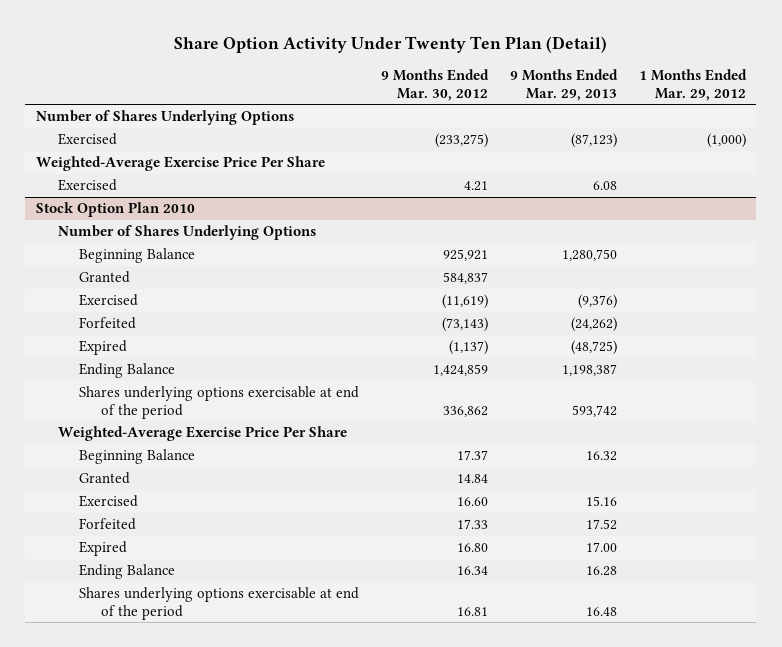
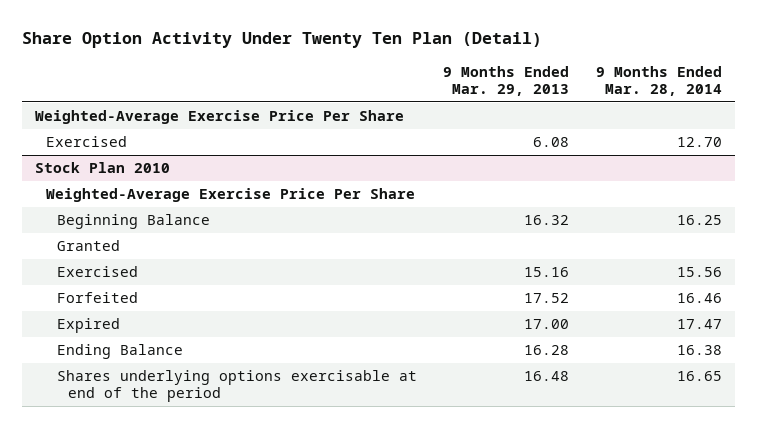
- | 9 Months Ended Mar. 30, 2012 | 9 Months Ended Mar. 29, 2013 | 1 Months Ended Mar. 29, 2012
+ | 9 Months Ended Mar. 29, 2013 | 9 Months Ended Mar. 28, 2014
- Number of Shares Underlying Options
- Exercised | (233,275) | (87,123) | (1,000)
- Stock Option Plan 2010
- Number of Shares Underlying Options
- Beginning Balance | 925,921 | 1,280,750 |
- Granted | 584,837 | |
- Exercised | (11,619) | (9,376) |
- Forfeited | (73,143) | (24,262) |
- Expired | (1,137) | (48,725) |
- Ending Balance | 1,424,859 | 1,198,387 |
- Shares underlying options exercisable at end of the period | 336,862 | 593,742 |
+ Stock Plan 2010

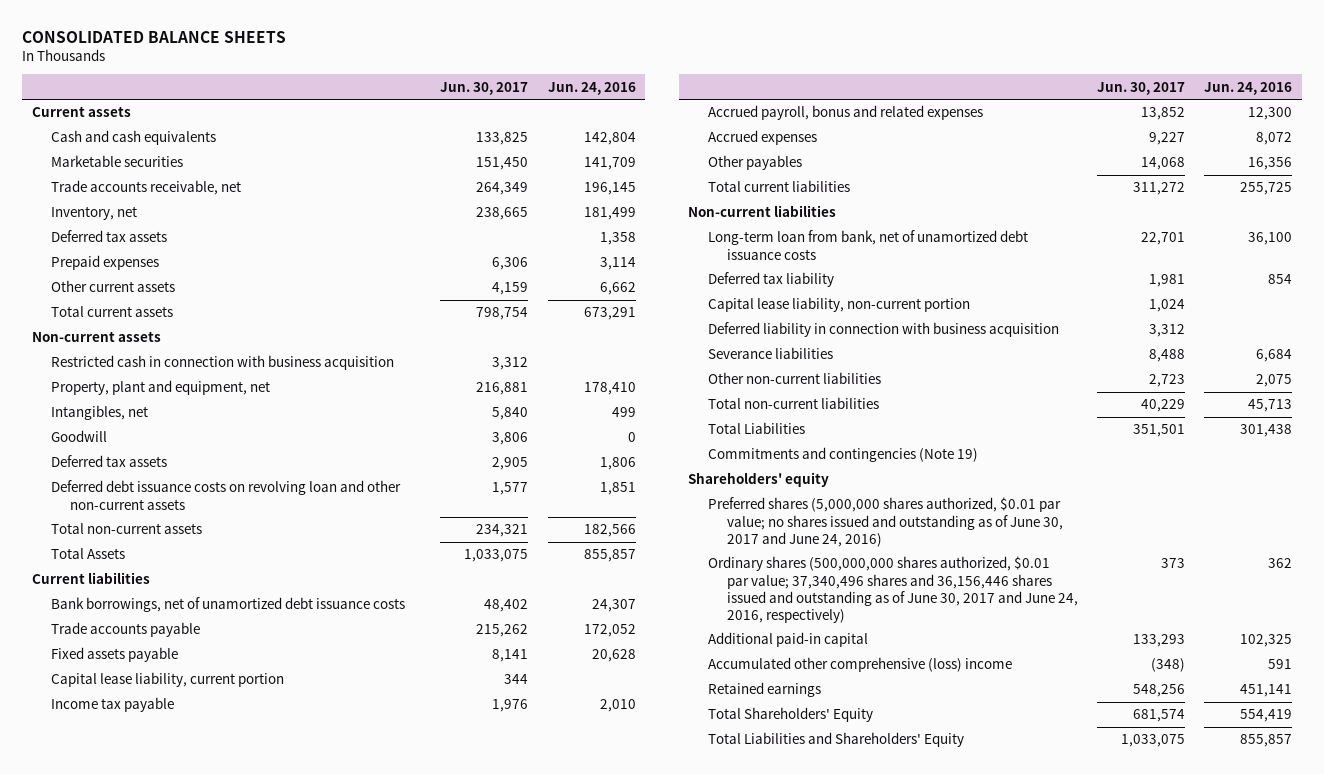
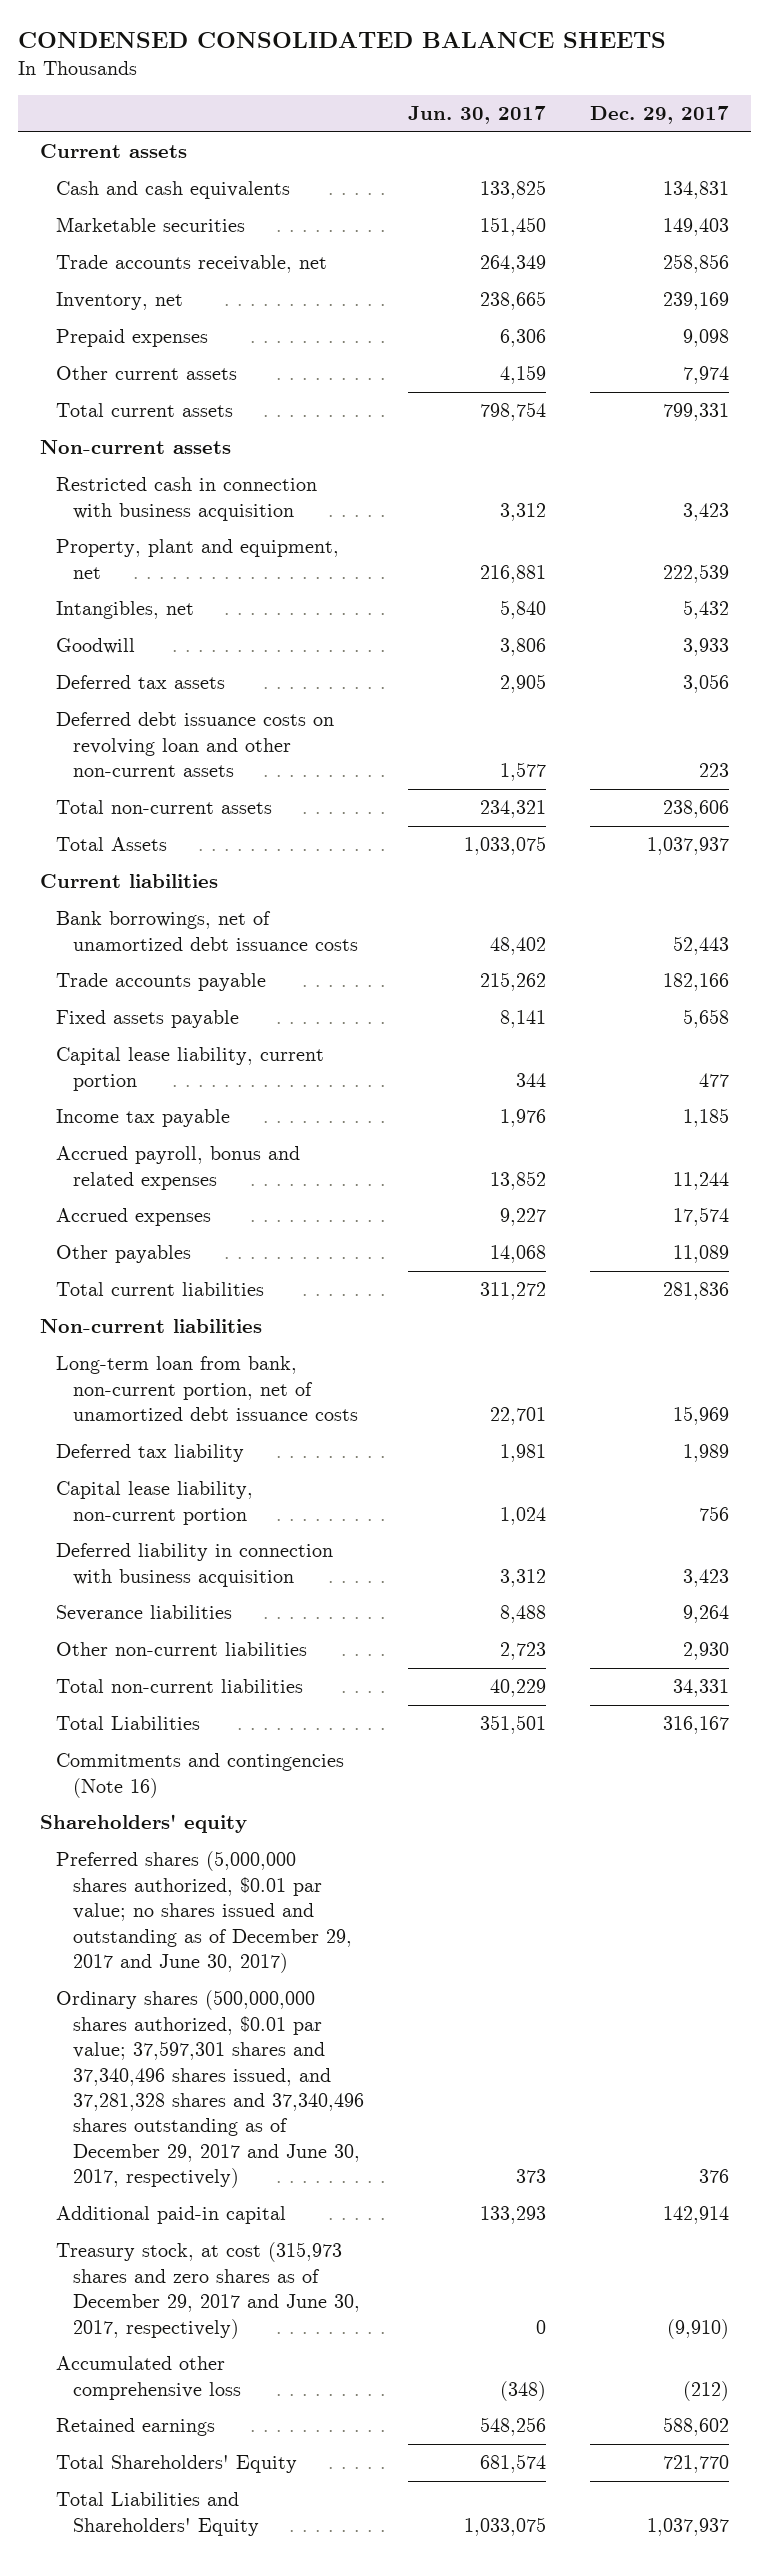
- CONSOLIDATED BALANCE SHEETS
+ CONDENSED CONSOLIDATED BALANCE SHEETS
- | Jun. 30, 2017 | Jun. 24, 2016
+ | Jun. 30, 2017 | Dec. 29, 2017
- Deferred tax assets | | 1,358
- Long-term loan from bank, net of unamortized debt issuance costs | 22,701 | 36,100
+ Long-term loan from bank, non-current portion, net of unamortized debt issuance costs | 22,701 | 15,969
- Commitments and contingencies (Note 19)
+ Commitments and contingencies (Note 16)
- Preferred shares (5,000,000 shares authorized, $0.01 par value; no shares issued and outstanding as of June 30, 2017 and June 24, 2016)
- Ordinary shares (500,000,000 shares authorized, $0.01 par value; 37,340,496 shares and 36,156,446 shares issued and outstanding as of June 30, 2017 and June 24, 2016, respectively) | 373 | 362
+ Preferred shares (5,000,000 shares authorized, $0.01 par value; no shares issued and outstanding as of December 29, 2017 and June 30, 2017)
+ Ordinary shares (500,000,000 shares authorized, $0.01 par value; 37,597,301 shares and 37,340,496 shares issued, and 37,281,328 shares and 37,340,496 shares outstanding as of December 29, 2017 and June 30, 2017, respectively) | 373 | 376
- Accumulated other comprehensive (loss) income | (348) | 591
+ Treasury stock, at cost (315,973 shares and zero shares as of December 29, 2017 and June 30, 2017, respectively) | 0 | (9,910)
+ Accumulated other comprehensive loss | (348) | (212)

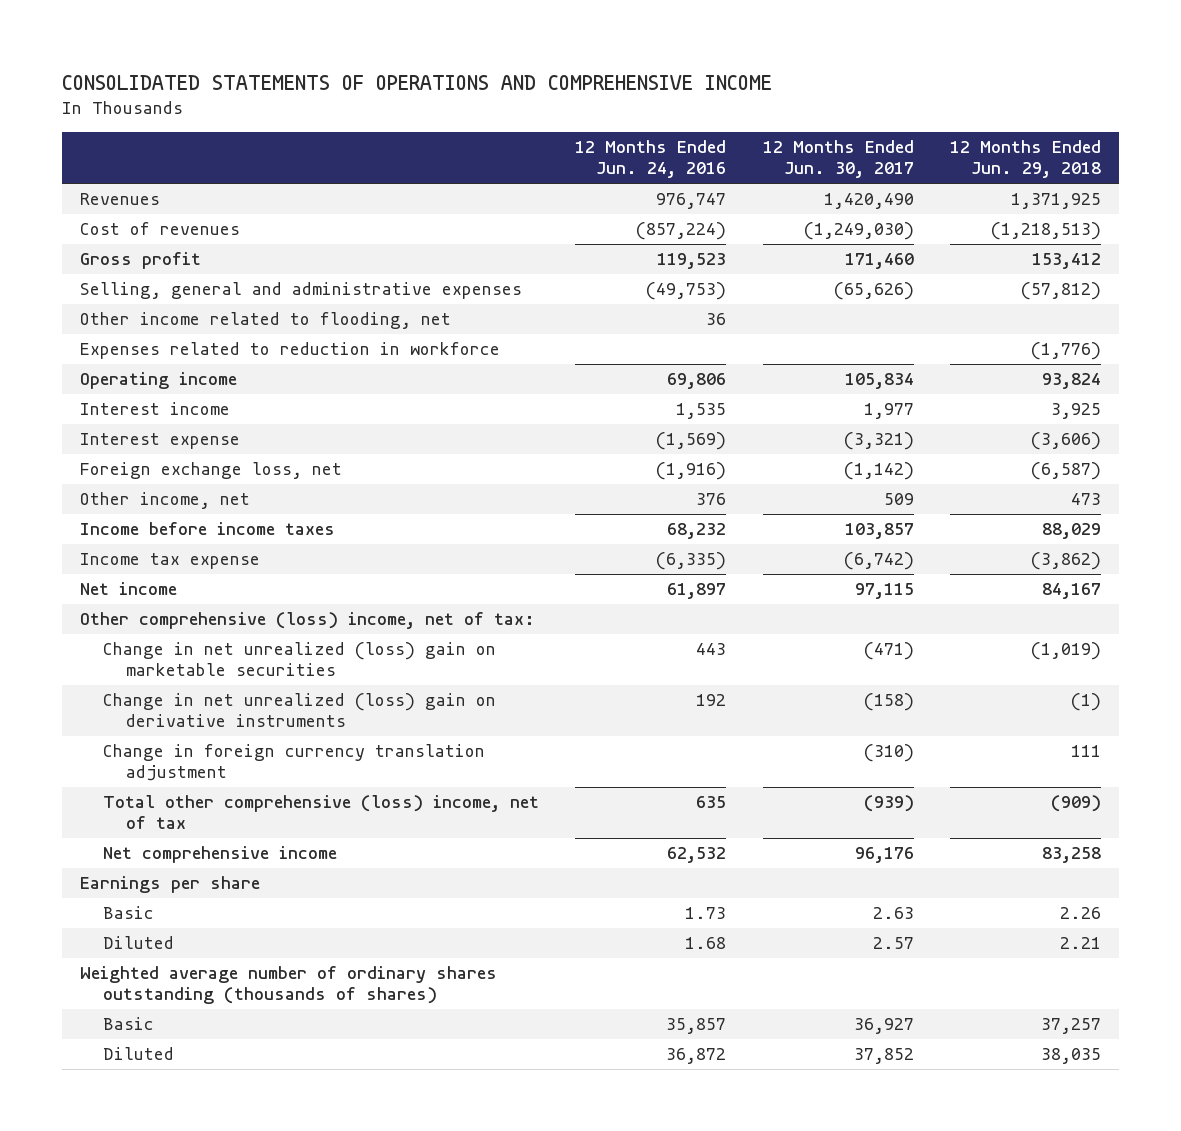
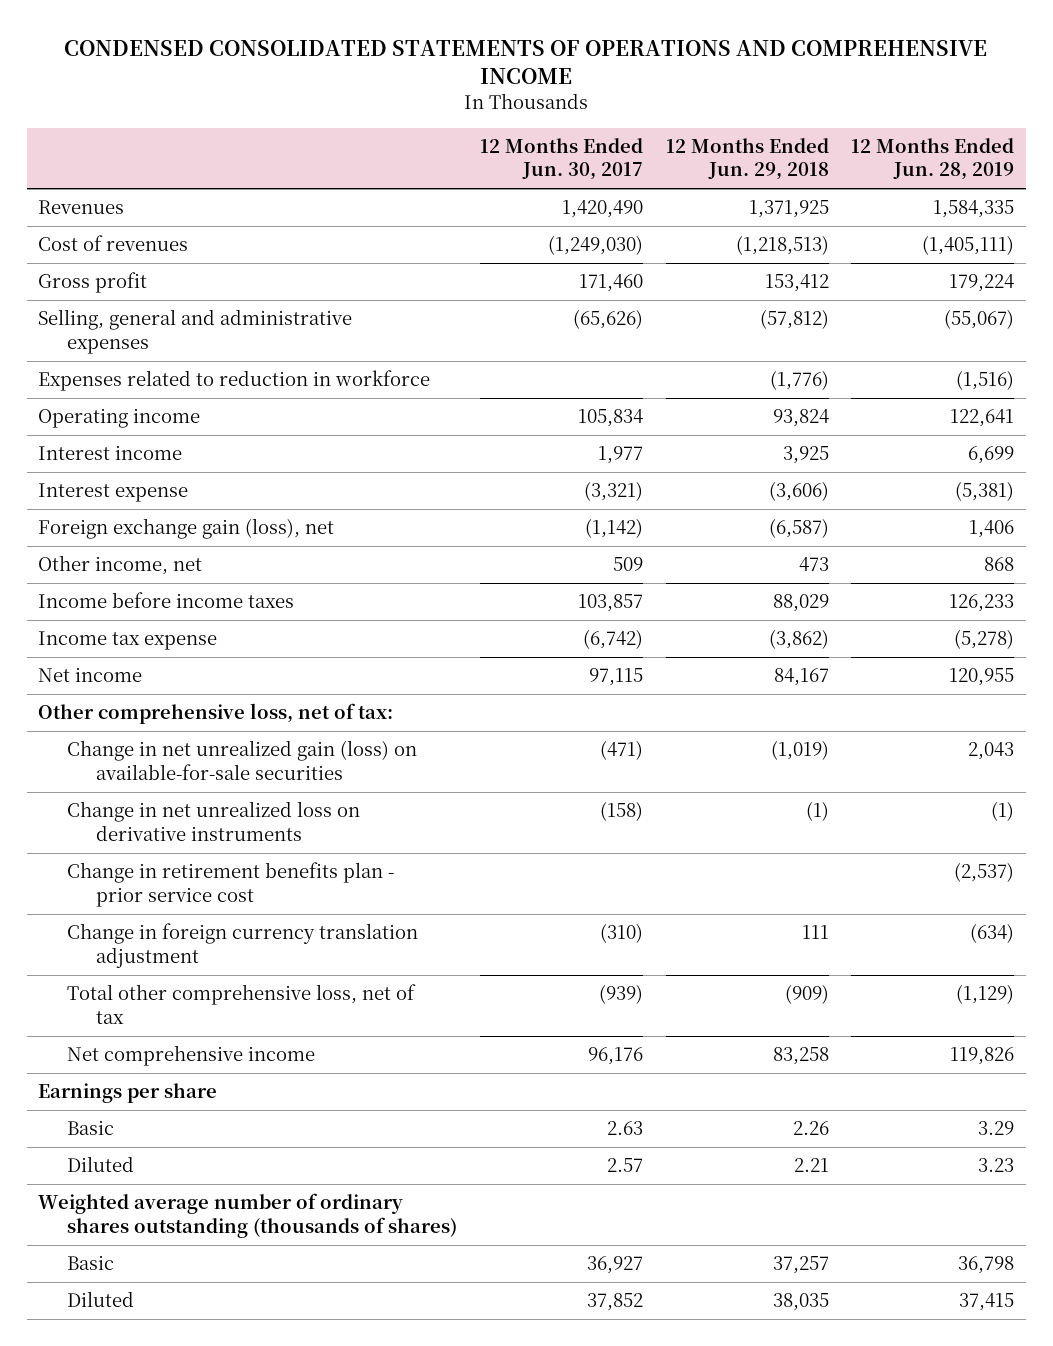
- CONSOLIDATED STATEMENTS OF OPERATIONS AND COMPREHENSIVE INCOME
+ CONDENSED CONSOLIDATED STATEMENTS OF OPERATIONS AND COMPREHENSIVE INCOME
- | 12 Months Ended Jun. 24, 2016 | 12 Months Ended Jun. 30, 2017 | 12 Months Ended Jun. 29, 2018
+ | 12 Months Ended Jun. 30, 2017 | 12 Months Ended Jun. 29, 2018 | 12 Months Ended Jun. 28, 2019
- Other income related to flooding, net | 36 | |
- Foreign exchange loss, net | (1,916) | (1,142) | (6,587)
+ Foreign exchange gain (loss), net | (1,142) | (6,587) | 1,406
- Other comprehensive (loss) income, net of tax:
- Change in net unrealized (loss) gain on marketable securities | 443 | (471) | (1,019)
- Change in net unrealized (loss) gain on derivative instruments | 192 | (158) | (1)
+ Other comprehensive loss, net of tax:
+ Change in net unrealized gain (loss) on available-for-sale securities | (471) | (1,019) | 2,043
+ Change in net unrealized loss on derivative instruments | (158) | (1) | (1)
+ Change in retirement benefits plan - prior service cost | | | (2,537)
- Total other comprehensive (loss) income, net of tax | 635 | (939) | (909)
+ Total other comprehensive loss, net of tax | (939) | (909) | (1,129)

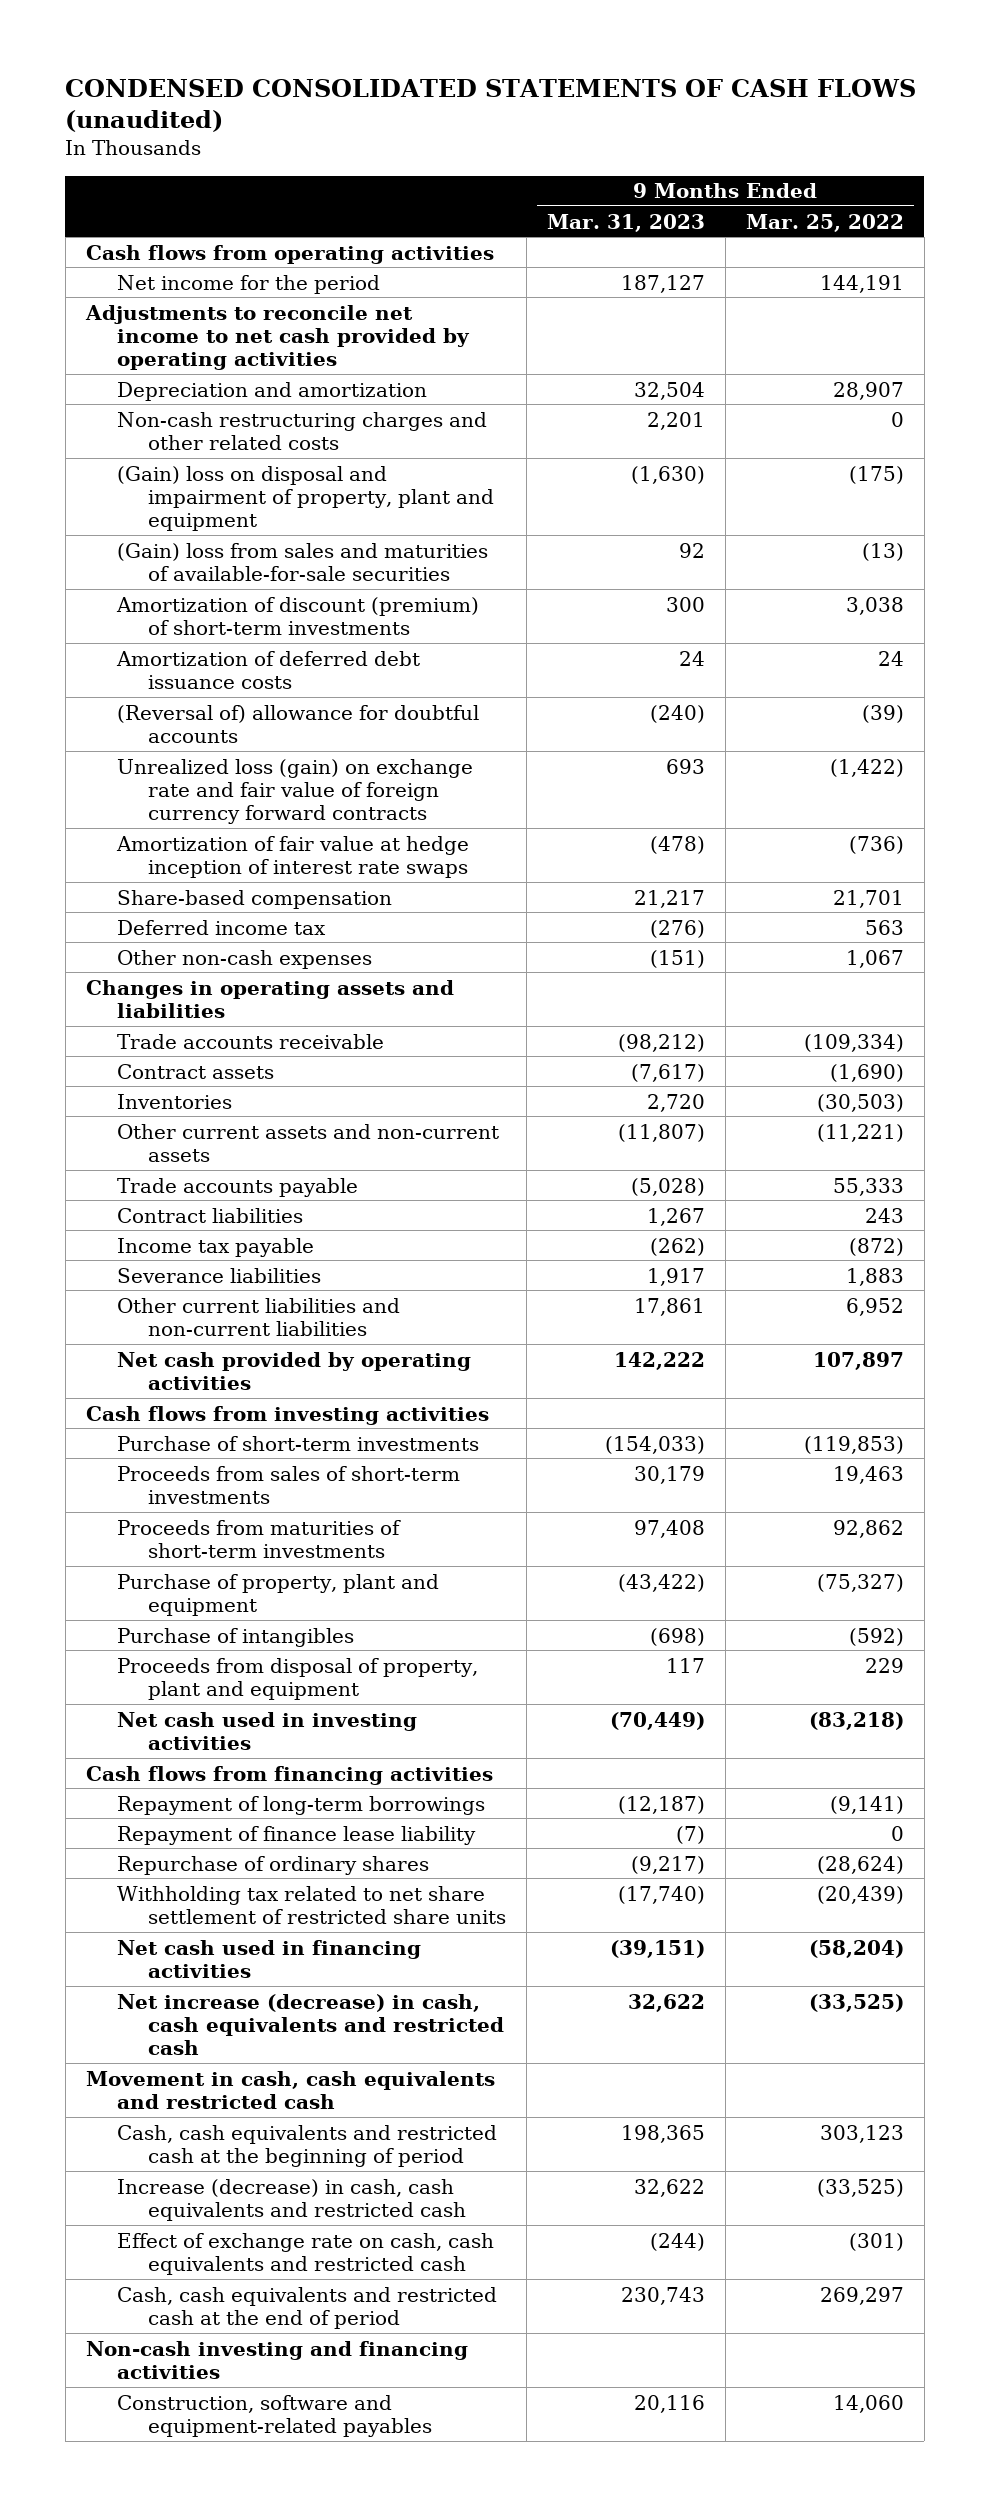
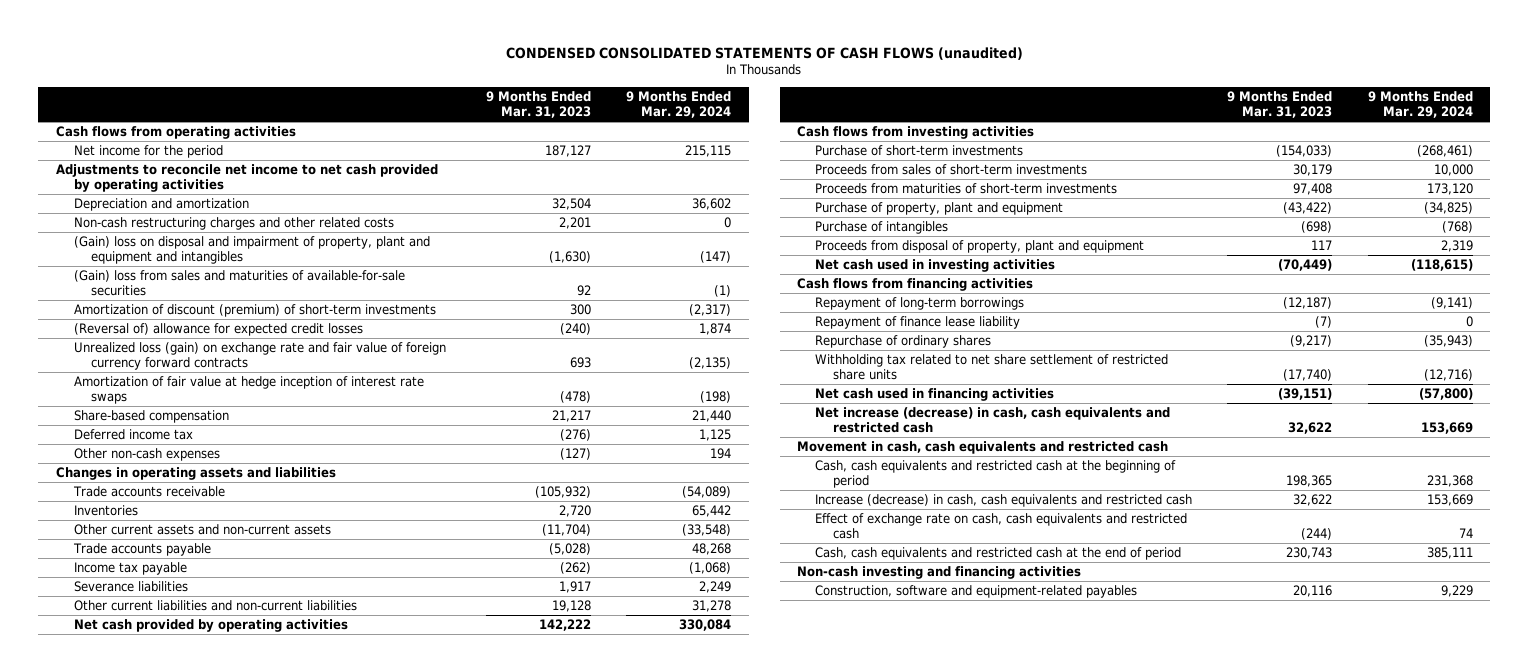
- | 9 Months Ended Mar. 31, 2023 | 9 Months Ended Mar. 25, 2022
+ | 9 Months Ended Mar. 31, 2023 | 9 Months Ended Mar. 29, 2024
- (Gain) loss on disposal and impairment of property, plant and equipment | (1,630) | (175)
+ (Gain) loss on disposal and impairment of property, plant and equipment and intangibles | (1,630) | (147)
- Amortization of deferred debt issuance costs | 24 | 24
- (Reversal of) allowance for doubtful accounts | (240) | (39)
+ (Reversal of) allowance for expected credit losses | (240) | 1,874
- Other non-cash expenses | (151) | 1,067
+ Other non-cash expenses | (127) | 194
- Trade accounts receivable | (98,212) | (109,334)
- Contract assets | (7,617) | (1,690)
+ Trade accounts receivable | (105,932) | (54,089)
- Other current assets and non-current assets | (11,807) | (11,221)
+ Other current assets and non-current assets | (11,704) | (33,548)
- Contract liabilities | 1,267 | 243
- Other current liabilities and non-current liabilities | 17,861 | 6,952
+ Other current liabilities and non-current liabilities | 19,128 | 31,278

